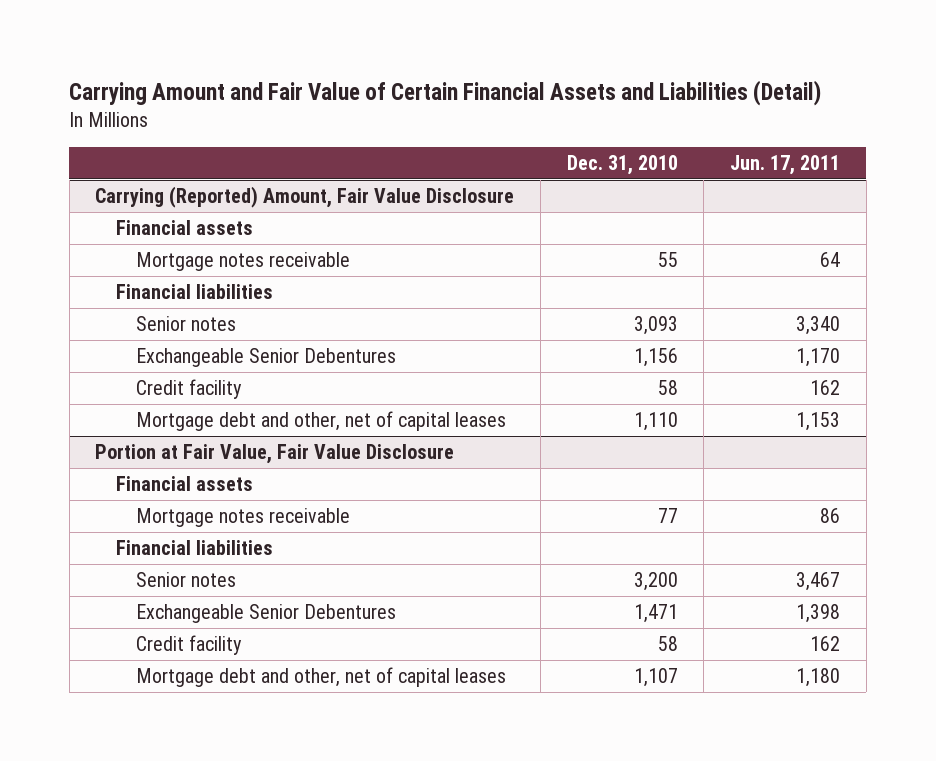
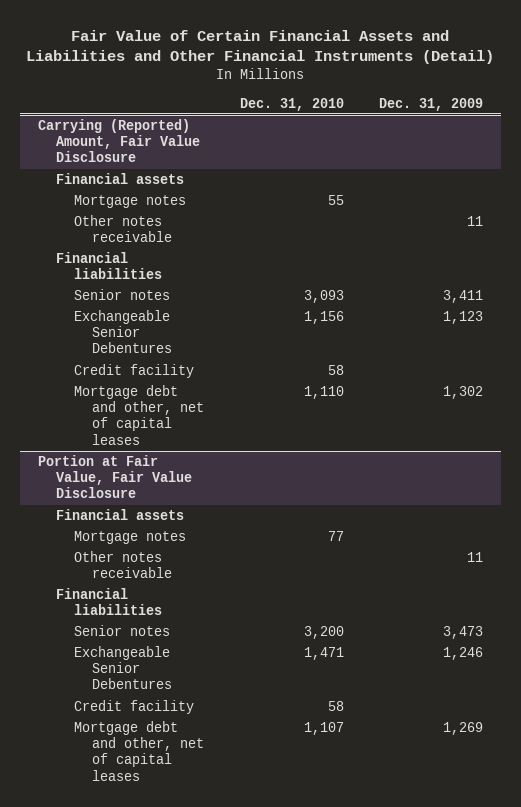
- Carrying Amount and Fair Value of Certain Financial Assets and Liabilities (Detail)
+ Fair Value of Certain Financial Assets and Liabilities and Other Financial Instruments (Detail)
- | Dec. 31, 2010 | Jun. 17, 2011
+ | Dec. 31, 2010 | Dec. 31, 2009
@ Carrying (Reported) Amount, Fair Value Disclosure
- Mortgage notes receivable | 55 | 64
+ Mortgage notes | 55 |
+ Other notes receivable | | 11
@ Portion at Fair Value, Fair Value Disclosure
- Mortgage notes receivable | 77 | 86
+ Mortgage notes | 77 |
+ Other notes receivable | | 11

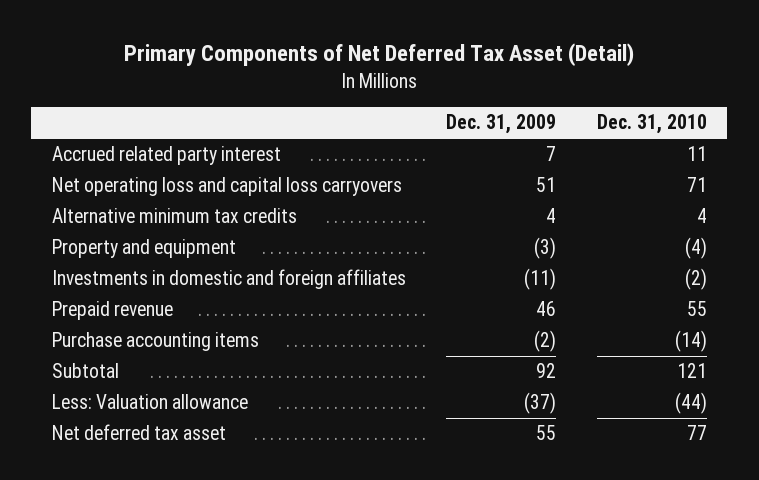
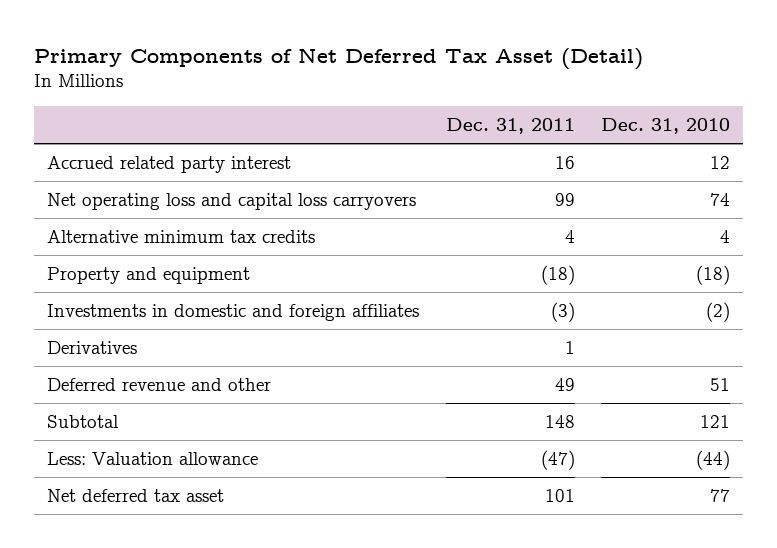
- | Dec. 31, 2009 | Dec. 31, 2010
+ | Dec. 31, 2011 | Dec. 31, 2010
- Accrued related party interest | 7 | 11
- Net operating loss and capital loss carryovers | 51 | 71
+ Accrued related party interest | 16 | 12
+ Net operating loss and capital loss carryovers | 99 | 74
- Property and equipment | (3) | (4)
+ Property and equipment | (18) | (18)
- Prepaid revenue | 46 | 55
- Purchase accounting items | (2) | (14)
+ Derivatives | 1 |
+ Deferred revenue and other | 49 | 51

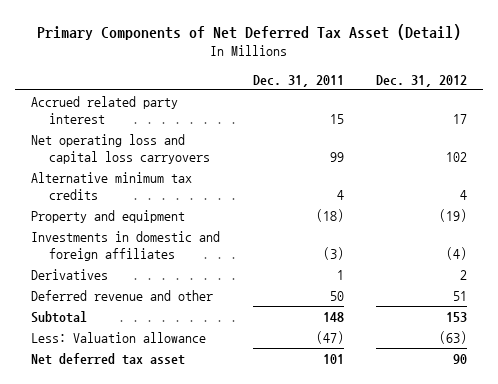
- | Dec. 31, 2011 | Dec. 31, 2010
+ | Dec. 31, 2011 | Dec. 31, 2012
- Accrued related party interest | 16 | 12
+ Accrued related party interest | 15 | 17
- Deferred revenue and other | 49 | 51
+ Deferred revenue and other | 50 | 51

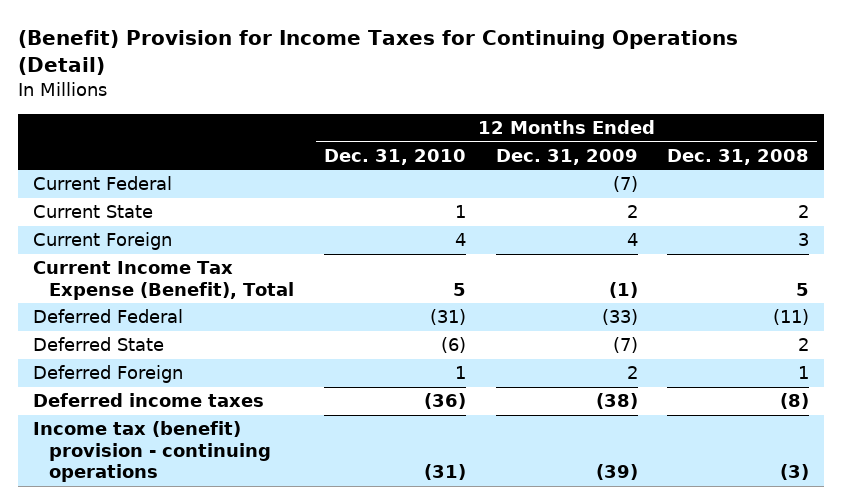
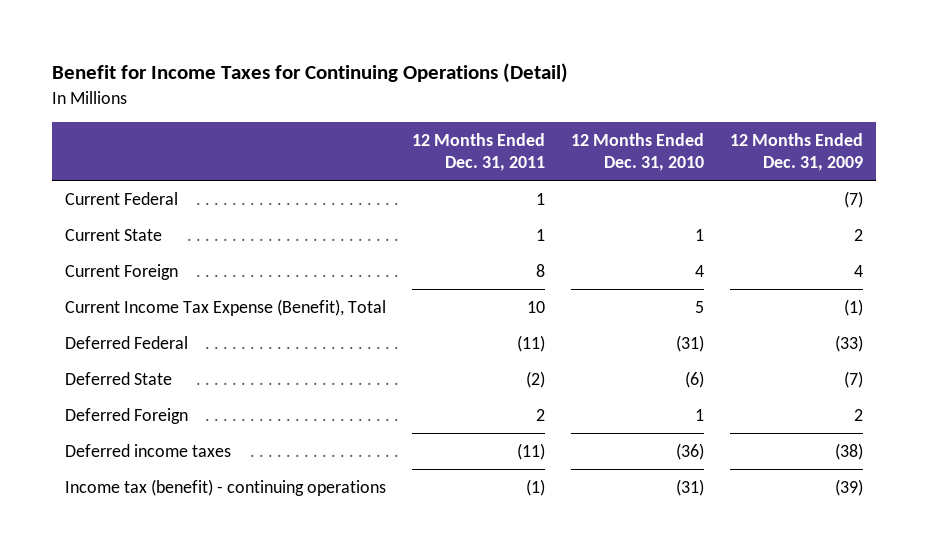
- (Benefit) Provision for Income Taxes for Continuing Operations (Detail)
+ Benefit for Income Taxes for Continuing Operations (Detail)
- | 12 Months Ended Dec. 31, 2010 | 12 Months Ended Dec. 31, 2009 | 12 Months Ended Dec. 31, 2008
+ | 12 Months Ended Dec. 31, 2011 | 12 Months Ended Dec. 31, 2010 | 12 Months Ended Dec. 31, 2009
- Income tax (benefit) provision - continuing operations | (31) | (39) | (3)
+ Income tax (benefit) - continuing operations | (1) | (31) | (39)

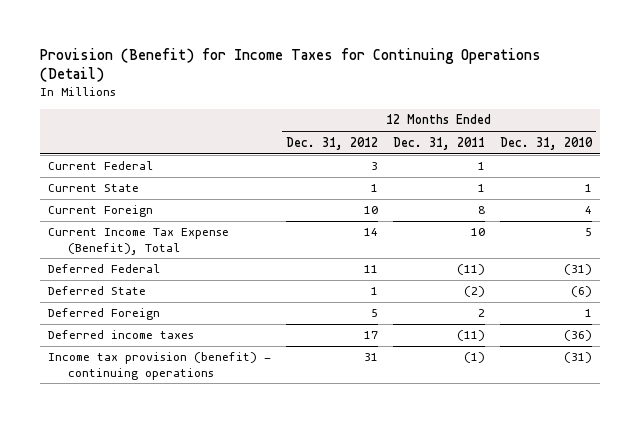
- Benefit for Income Taxes for Continuing Operations (Detail)
+ Provision (Benefit) for Income Taxes for Continuing Operations (Detail)
- | 12 Months Ended Dec. 31, 2011 | 12 Months Ended Dec. 31, 2010 | 12 Months Ended Dec. 31, 2009
+ | 12 Months Ended Dec. 31, 2012 | 12 Months Ended Dec. 31, 2011 | 12 Months Ended Dec. 31, 2010
- Income tax (benefit) - continuing operations | (1) | (31) | (39)
+ Income tax provision (benefit) - continuing operations | 31 | (1) | (31)

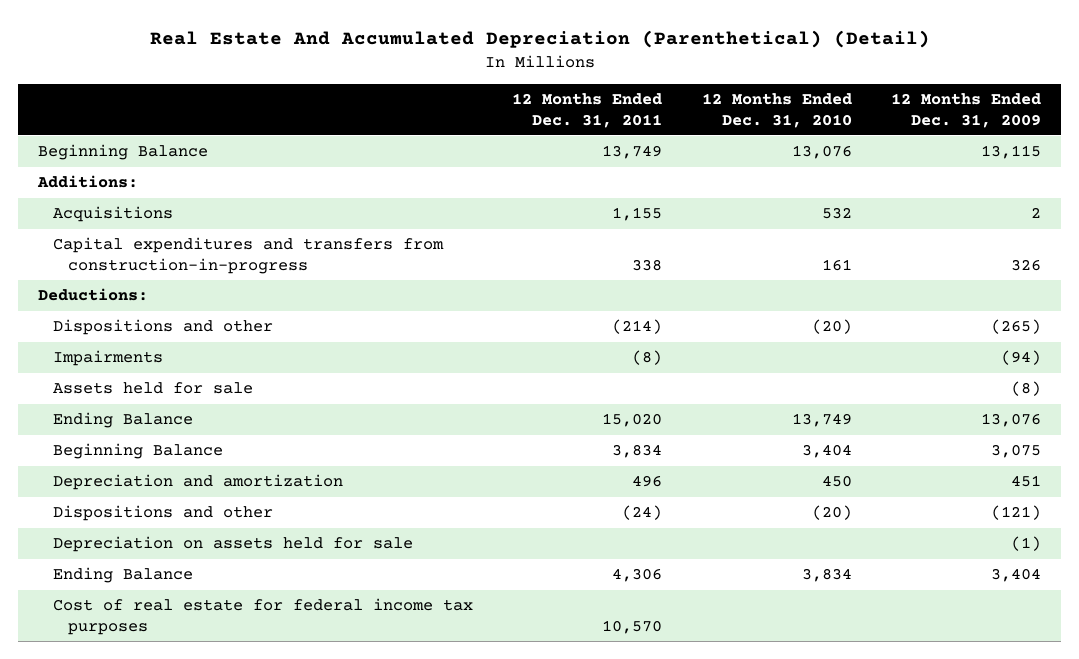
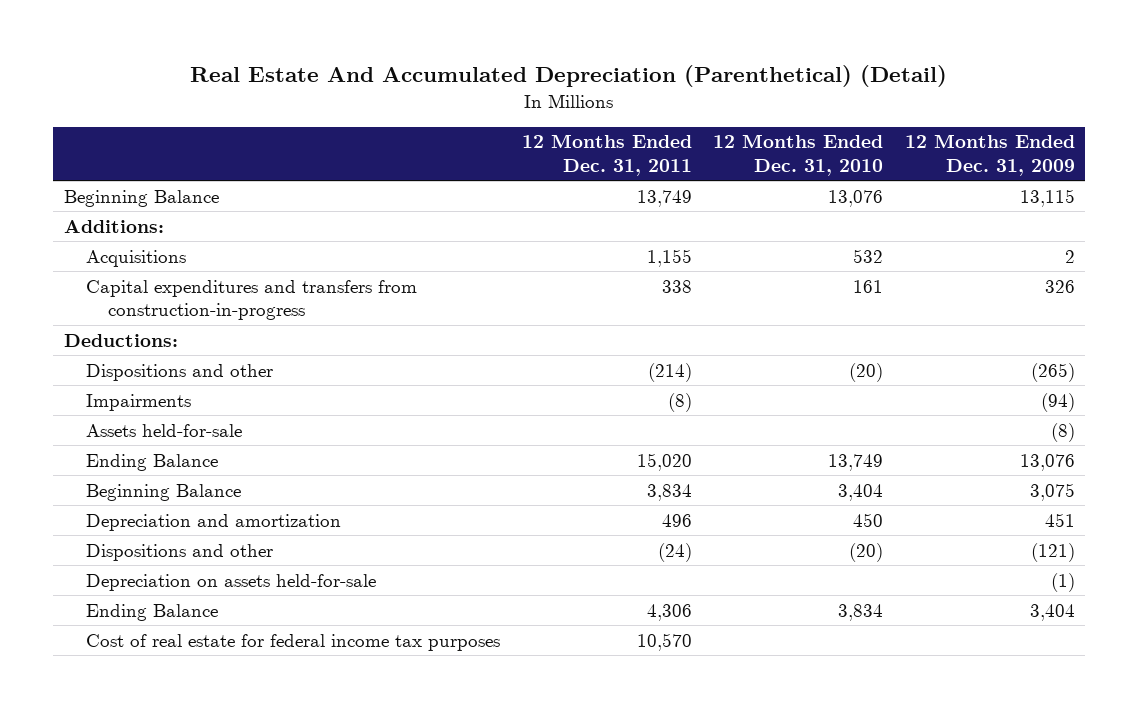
- Assets held for sale | | | (8)
+ Assets held-for-sale | | | (8)
- Depreciation on assets held for sale | | | (1)
+ Depreciation on assets held-for-sale | | | (1)

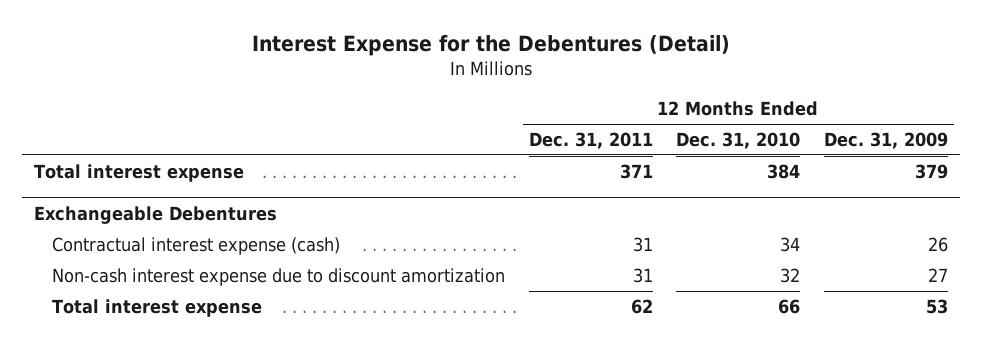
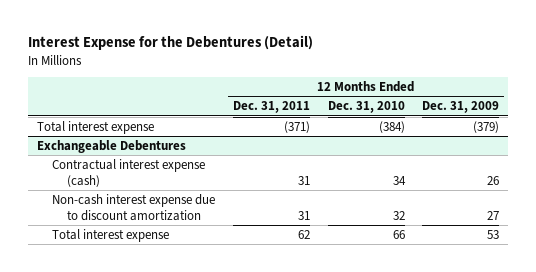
- Total interest expense | 371 | 384 | 379
+ Total interest expense | (371) | (384) | (379)

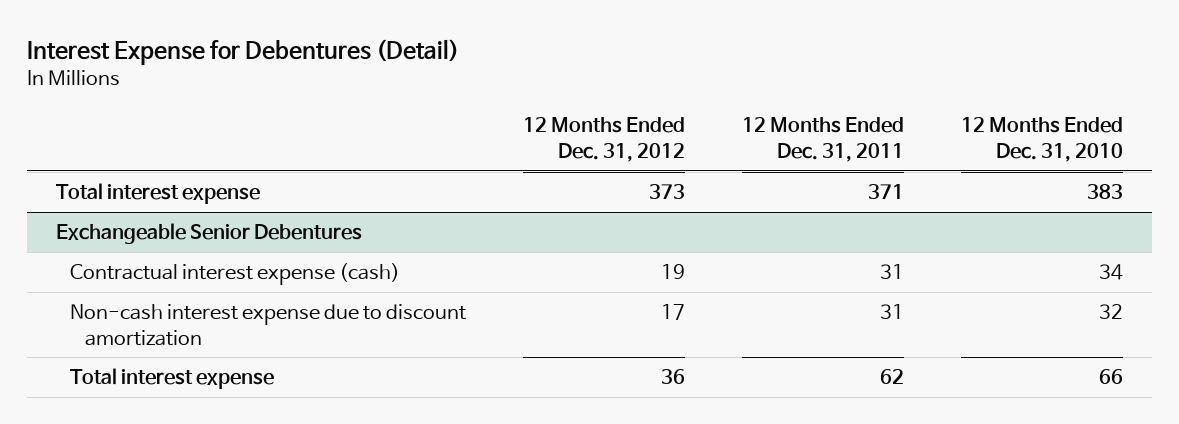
- Interest Expense for the Debentures (Detail)
+ Interest Expense for Debentures (Detail)
- | 12 Months Ended Dec. 31, 2011 | 12 Months Ended Dec. 31, 2010 | 12 Months Ended Dec. 31, 2009
+ | 12 Months Ended Dec. 31, 2012 | 12 Months Ended Dec. 31, 2011 | 12 Months Ended Dec. 31, 2010
- Total interest expense | (371) | (384) | (379)
- Exchangeable Debentures
+ Total interest expense | 373 | 371 | 383
+ Exchangeable Senior Debentures

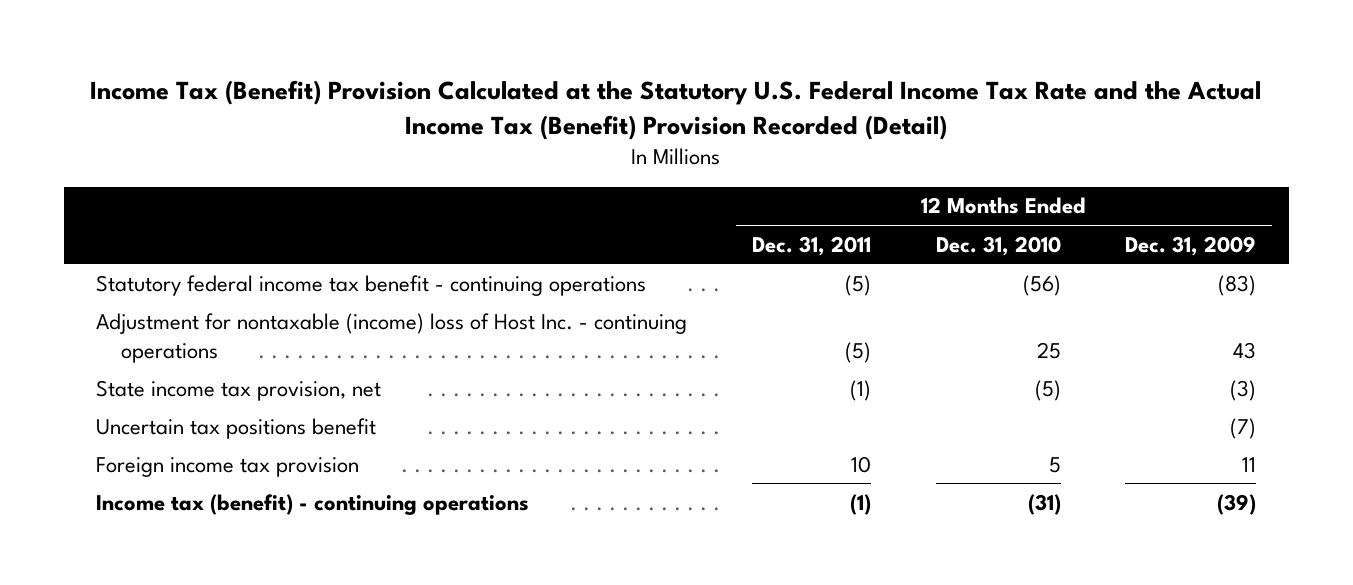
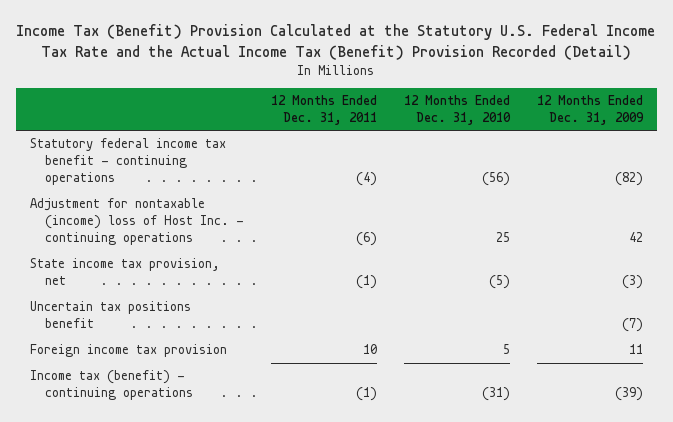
- Statutory federal income tax benefit - continuing operations | (5) | (56) | (83)
- Adjustment for nontaxable (income) loss of Host Inc. - continuing operations | (5) | 25 | 43
+ Statutory federal income tax benefit - continuing operations | (4) | (56) | (82)
+ Adjustment for nontaxable (income) loss of Host Inc. - continuing operations | (6) | 25 | 42

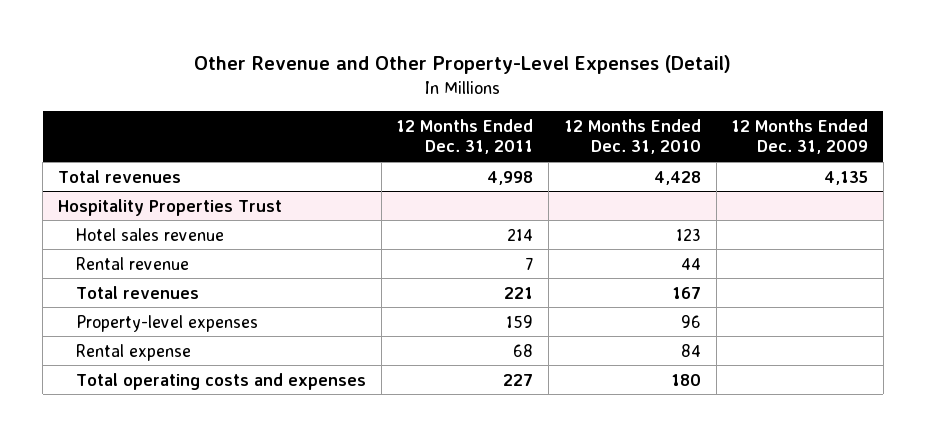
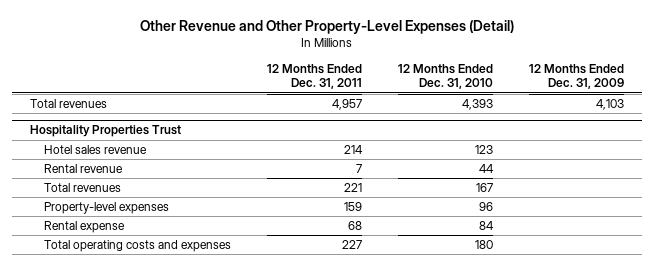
- Total revenues | 4,998 | 4,428 | 4,135
+ Total revenues | 4,957 | 4,393 | 4,103

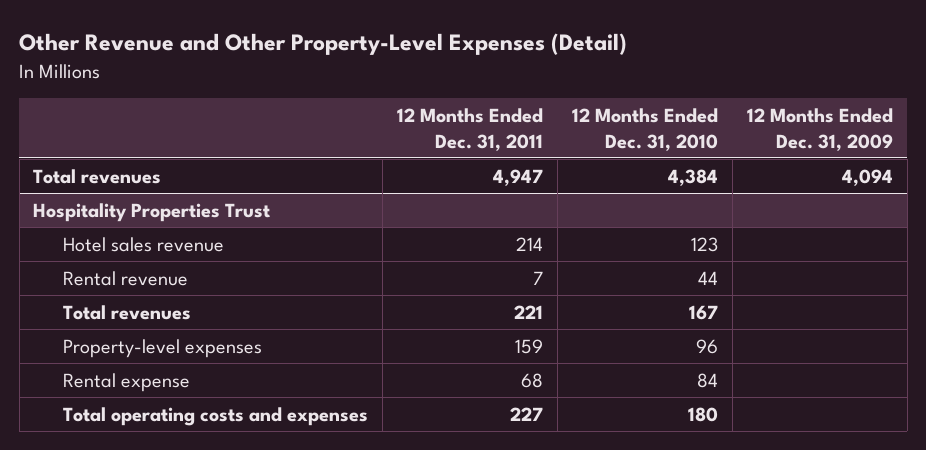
- Total revenues | 4,957 | 4,393 | 4,103
+ Total revenues | 4,947 | 4,384 | 4,094

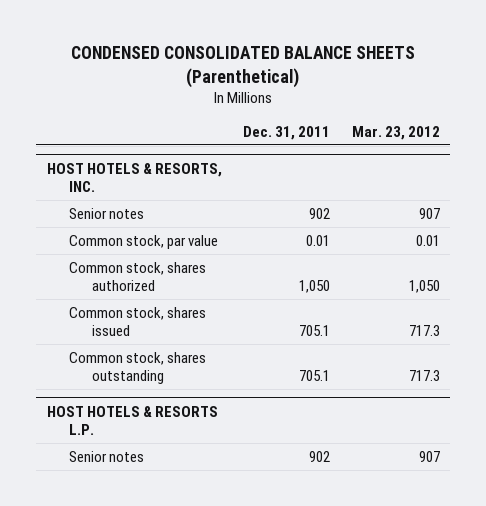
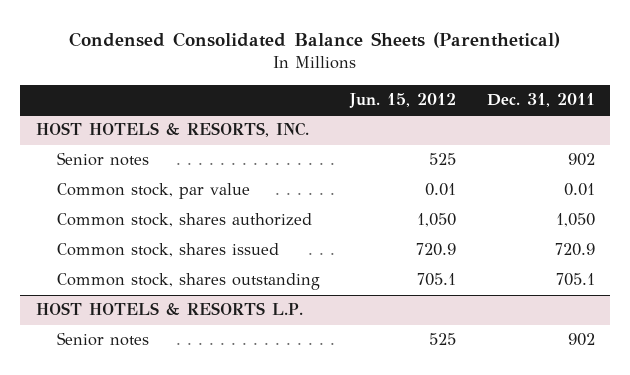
- CONDENSED CONSOLIDATED BALANCE SHEETS (Parenthetical)
+ Condensed Consolidated Balance Sheets (Parenthetical)
- | Dec. 31, 2011 | Mar. 23, 2012
+ | Jun. 15, 2012 | Dec. 31, 2011
@ HOST HOTELS & RESORTS, INC.
- Common stock, shares issued | 705.1 | 717.3
+ Common stock, shares issued | 720.9 | 720.9

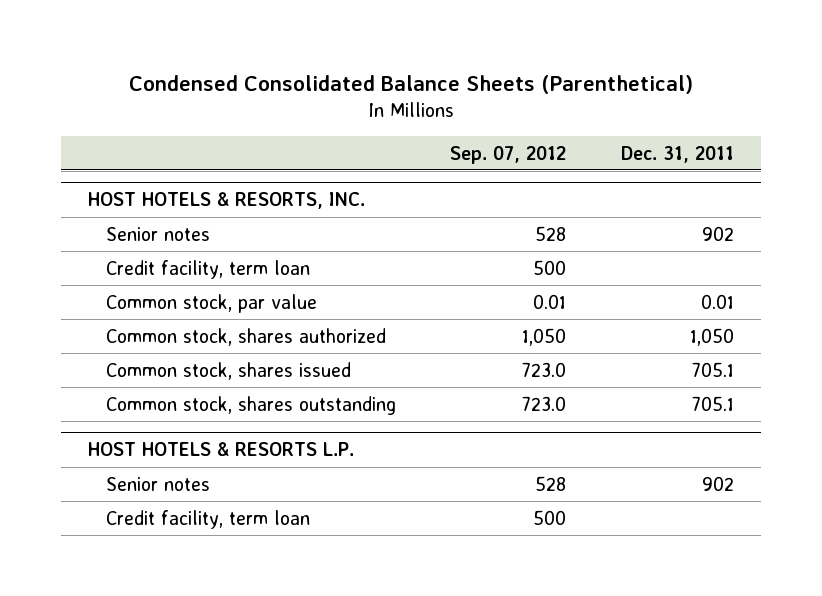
- | Jun. 15, 2012 | Dec. 31, 2011
+ | Sep. 07, 2012 | Dec. 31, 2011
@ HOST HOTELS & RESORTS, INC.
+ Credit facility, term loan | 500 |
- Common stock, shares issued | 720.9 | 720.9
+ Common stock, shares issued | 723.0 | 705.1
@ HOST HOTELS & RESORTS L.P.
+ Credit facility, term loan | 500 |

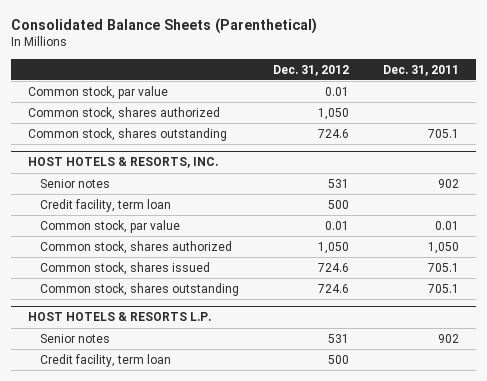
- Condensed Consolidated Balance Sheets (Parenthetical)
+ Consolidated Balance Sheets (Parenthetical)
- | Sep. 07, 2012 | Dec. 31, 2011
+ | Dec. 31, 2012 | Dec. 31, 2011
+ Common stock, par value | 0.01 |
+ Common stock, shares authorized | 1,050 |
+ Common stock, shares outstanding | 724.6 | 705.1

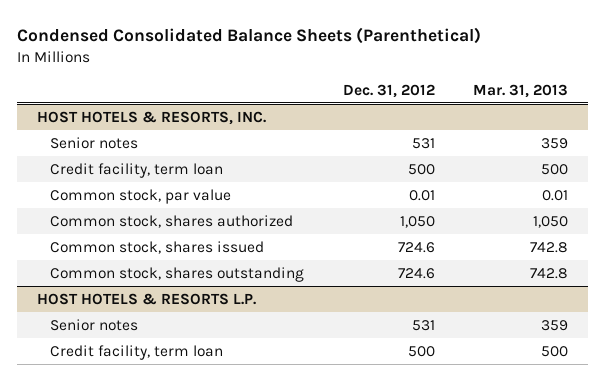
- Consolidated Balance Sheets (Parenthetical)
+ Condensed Consolidated Balance Sheets (Parenthetical)
- | Dec. 31, 2012 | Dec. 31, 2011
+ | Dec. 31, 2012 | Mar. 31, 2013
- Common stock, par value | 0.01 |
- Common stock, shares authorized | 1,050 |
- Common stock, shares outstanding | 724.6 | 705.1

